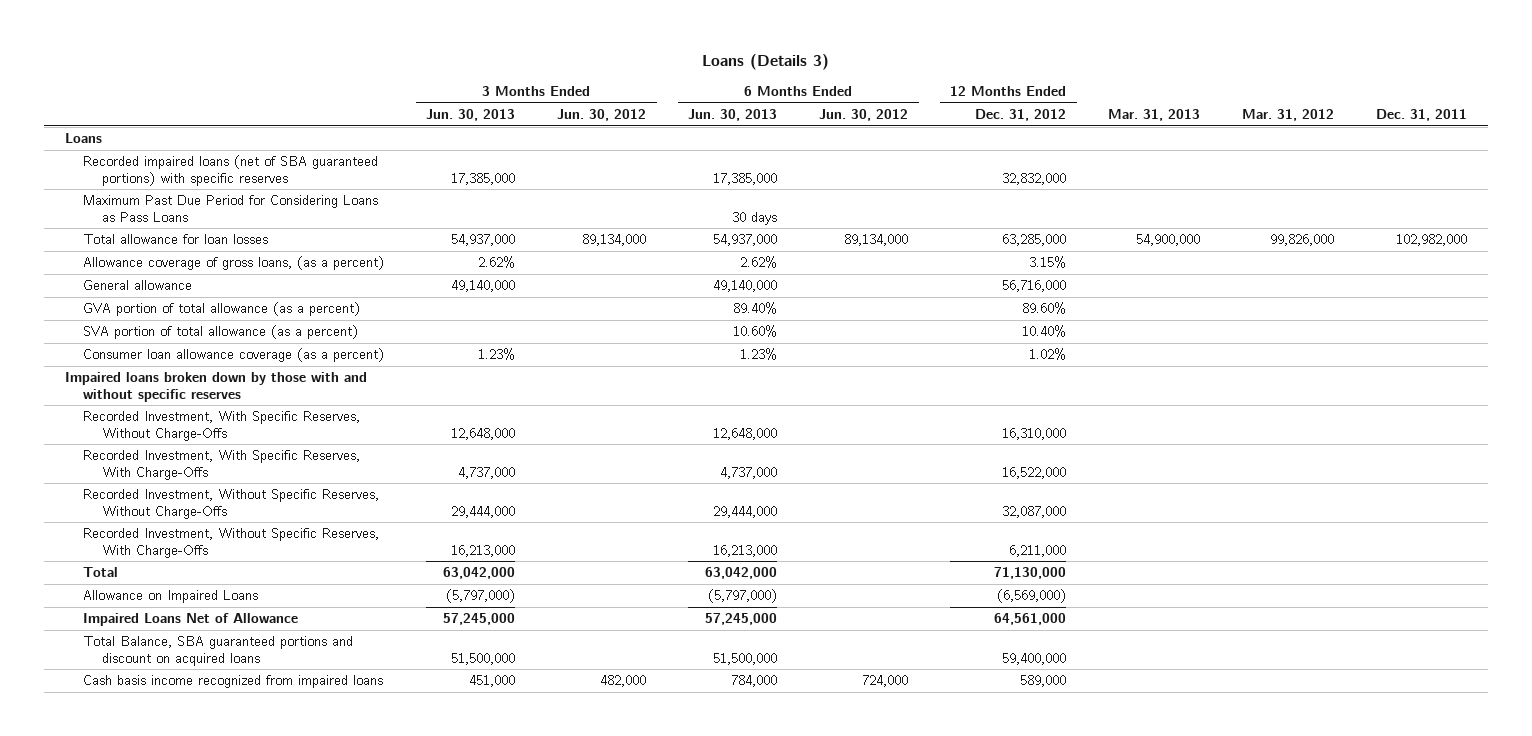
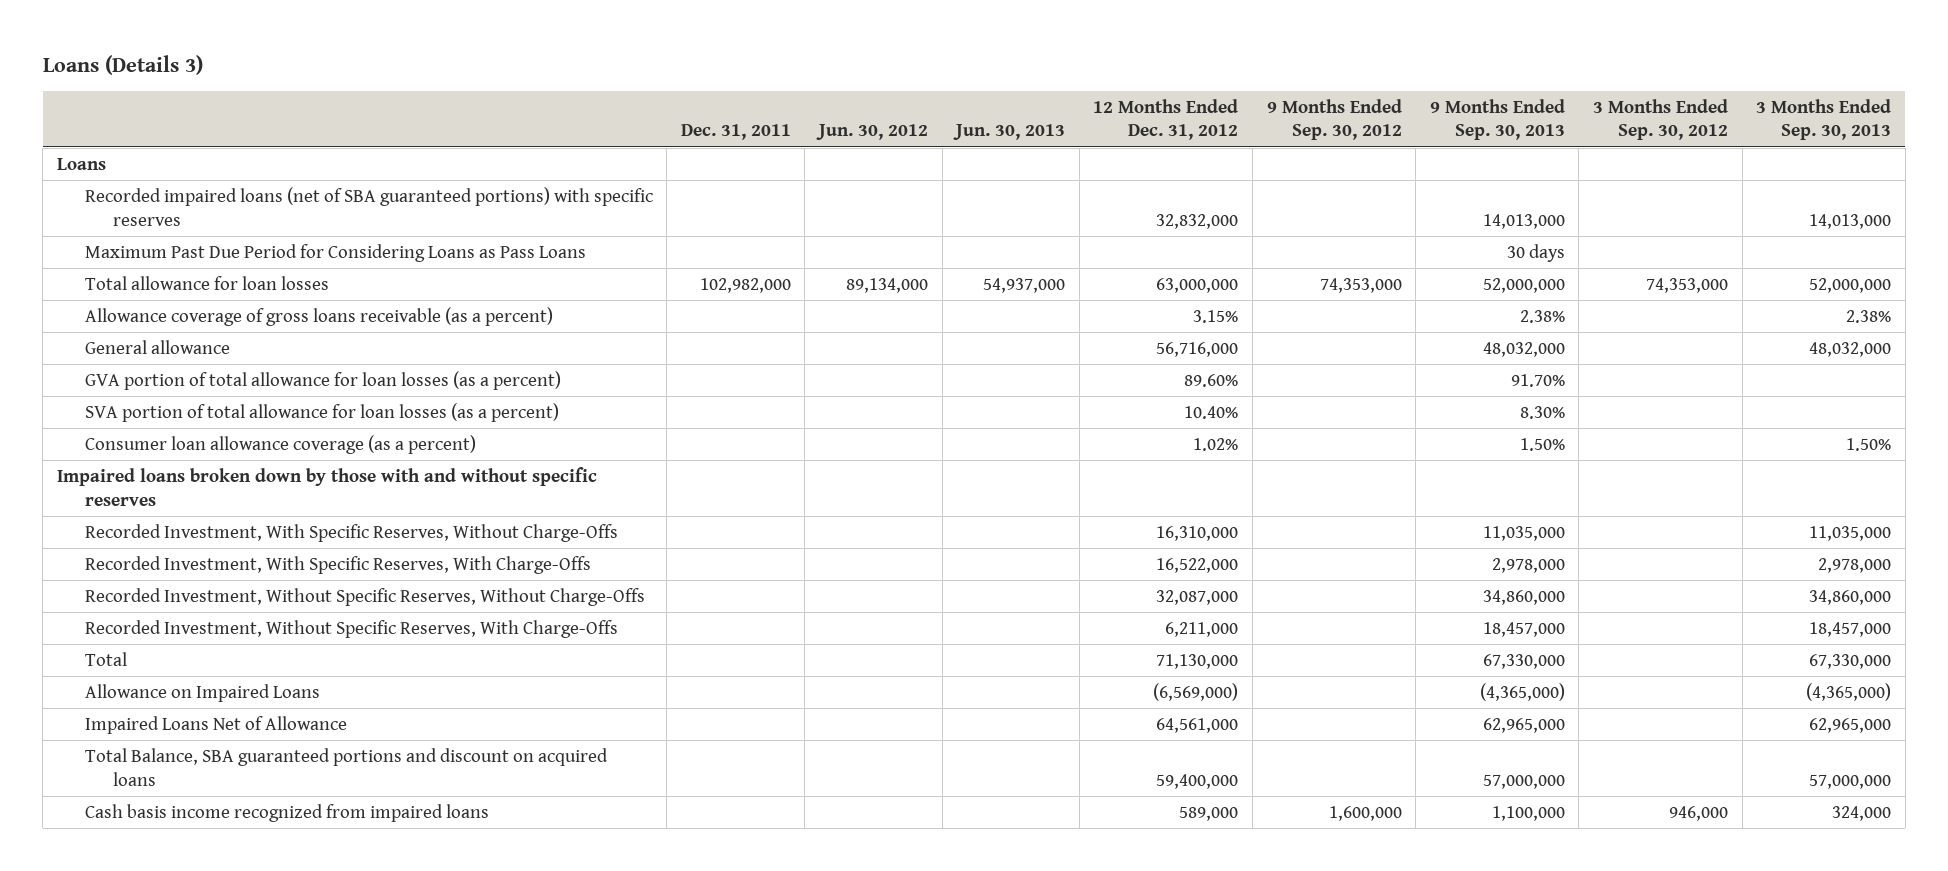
- | 3 Months Ended Jun. 30, 2013 | 3 Months Ended Jun. 30, 2012 | 6 Months Ended Jun. 30, 2013 | 6 Months Ended Jun. 30, 2012 | 12 Months Ended Dec. 31, 2012 | Mar. 31, 2013 | Mar. 31, 2012 | Dec. 31, 2011
+ | Dec. 31, 2011 | Jun. 30, 2012 | Jun. 30, 2013 | 12 Months Ended Dec. 31, 2012 | 9 Months Ended Sep. 30, 2012 | 9 Months Ended Sep. 30, 2013 | 3 Months Ended Sep. 30, 2012 | 3 Months Ended Sep. 30, 2013
- Total allowance for loan losses | 54,937,000 | 89,134,000 | 54,937,000 | 89,134,000 | 63,285,000 | 54,900,000 | 99,826,000 | 102,982,000
- Allowance coverage of gross loans, (as a percent) | 2.62% | | 2.62% | | 3.15% | | |
+ Total allowance for loan losses | 102,982,000 | 89,134,000 | 54,937,000 | 63,000,000 | 74,353,000 | 52,000,000 | 74,353,000 | 52,000,000
+ Allowance coverage of gross loans receivable (as a percent) | | | | 3.15% | | 2.38% | | 2.38%
- GVA portion of total allowance (as a percent) | | | 89.40% | | 89.60% | | |
- SVA portion of total allowance (as a percent) | | | 10.60% | | 10.40% | | |
+ GVA portion of total allowance for loan losses (as a percent) | | | | 89.60% | | 91.70% | |
+ SVA portion of total allowance for loan losses (as a percent) | | | | 10.40% | | 8.30% | |

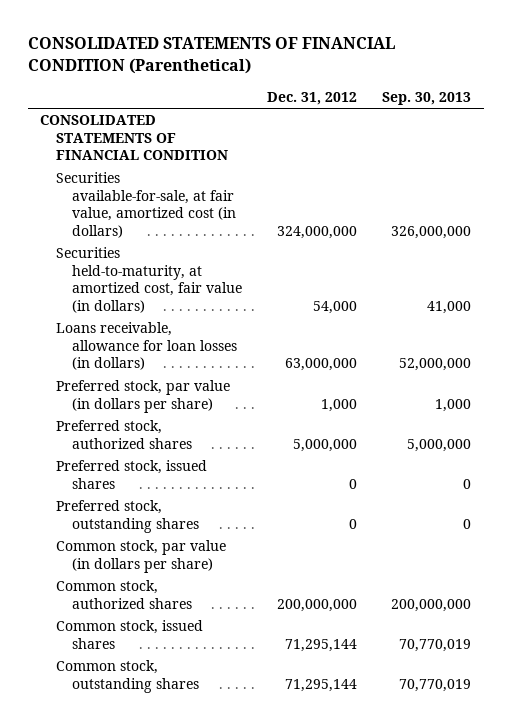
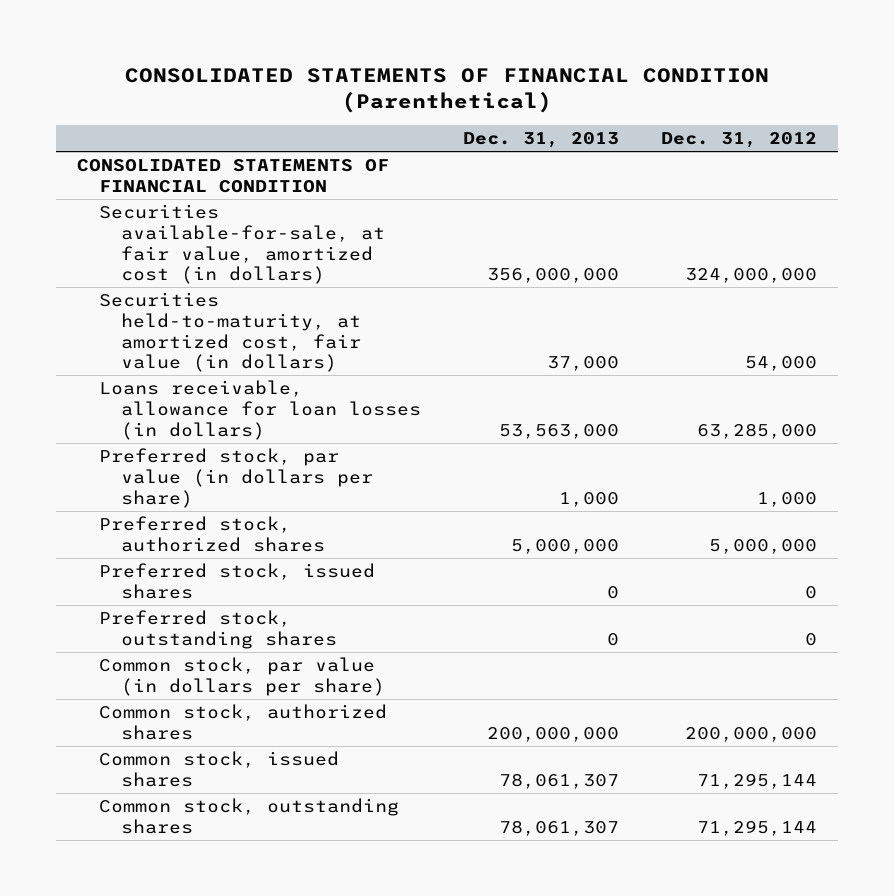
- | Dec. 31, 2012 | Sep. 30, 2013
+ | Dec. 31, 2013 | Dec. 31, 2012
- Loans receivable, allowance for loan losses (in dollars) | 63,000,000 | 52,000,000
+ Loans receivable, allowance for loan losses (in dollars) | 53,563,000 | 63,285,000

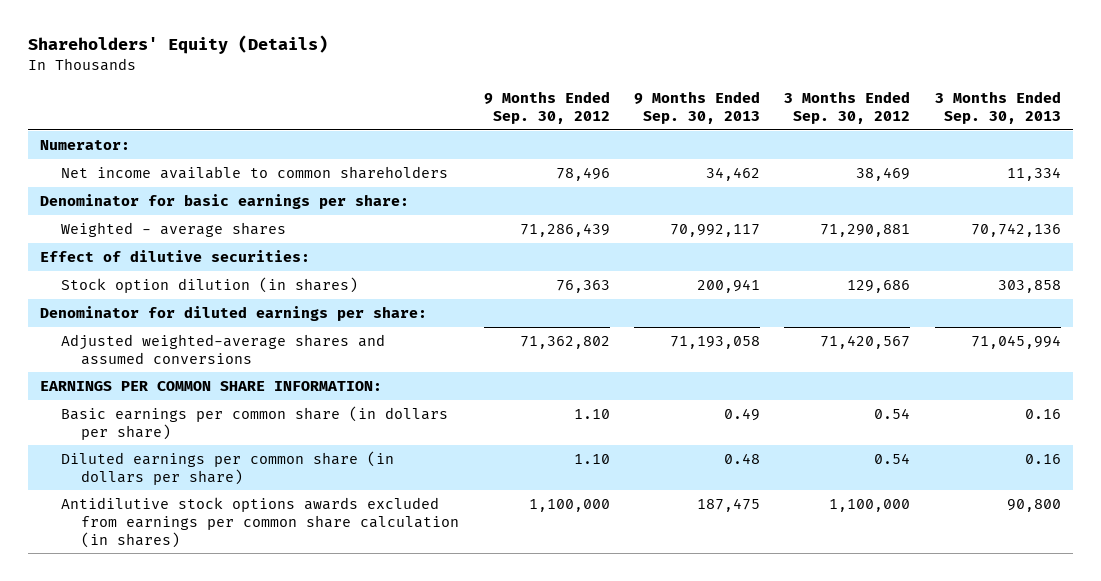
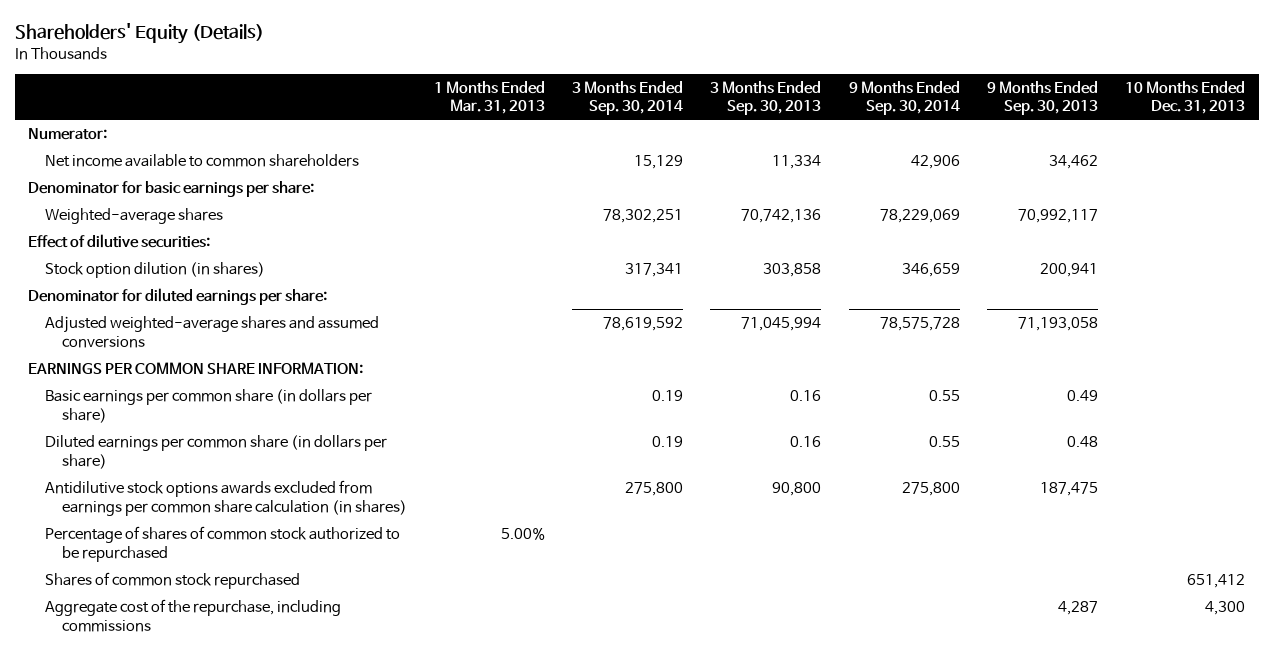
- | 9 Months Ended Sep. 30, 2012 | 9 Months Ended Sep. 30, 2013 | 3 Months Ended Sep. 30, 2012 | 3 Months Ended Sep. 30, 2013
+ | 1 Months Ended Mar. 31, 2013 | 3 Months Ended Sep. 30, 2014 | 3 Months Ended Sep. 30, 2013 | 9 Months Ended Sep. 30, 2014 | 9 Months Ended Sep. 30, 2013 | 10 Months Ended Dec. 31, 2013
- Weighted - average shares | 71,286,439 | 70,992,117 | 71,290,881 | 70,742,136
+ Weighted-average shares | | 78,302,251 | 70,742,136 | 78,229,069 | 70,992,117 |
+ Percentage of shares of common stock authorized to be repurchased | 5.00% | | | | |
+ Shares of common stock repurchased | | | | | | 651,412
+ Aggregate cost of the repurchase, including commissions | | | | | 4,287 | 4,300

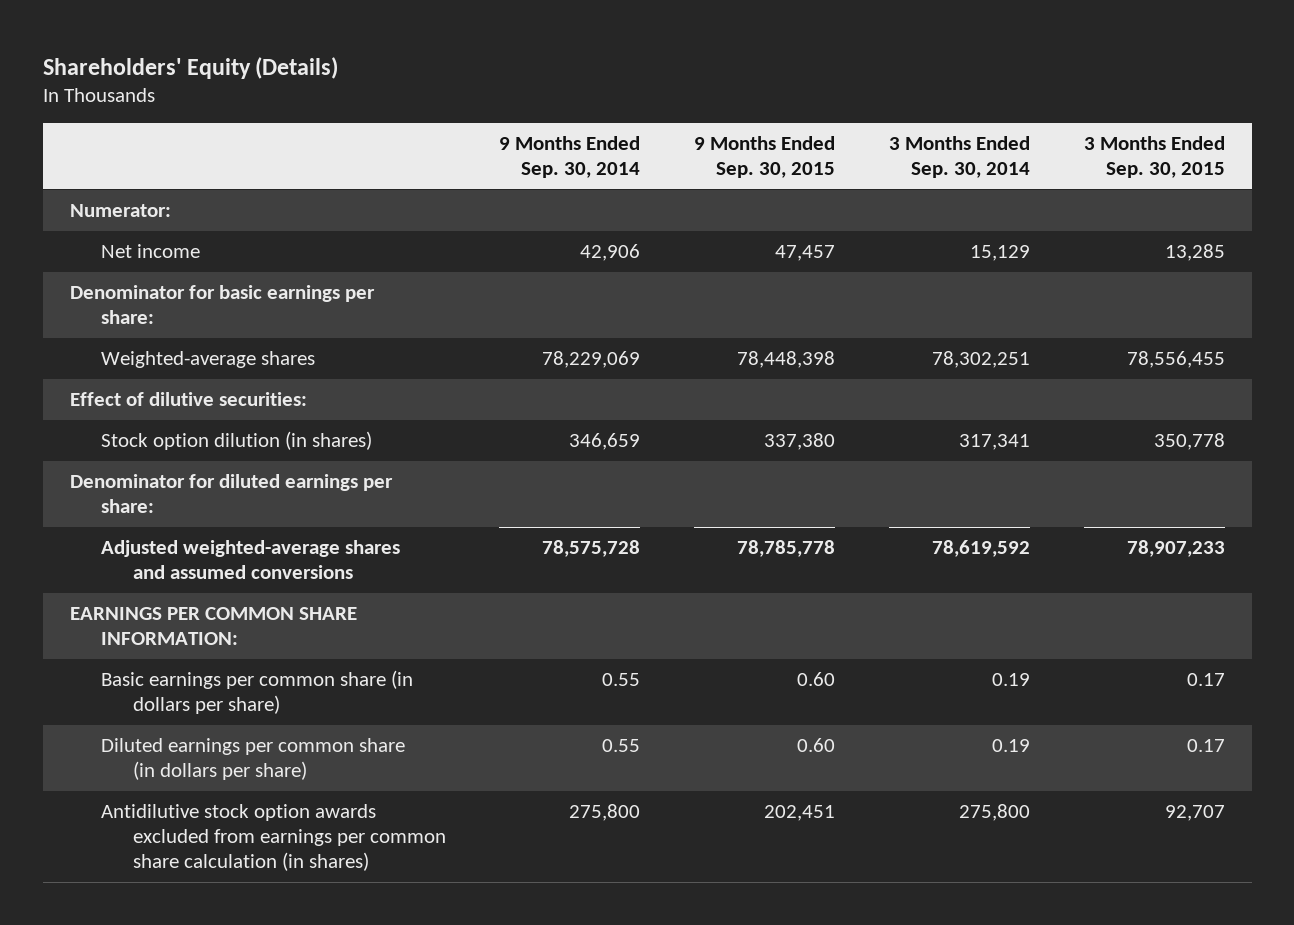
- | 1 Months Ended Mar. 31, 2013 | 3 Months Ended Sep. 30, 2014 | 3 Months Ended Sep. 30, 2013 | 9 Months Ended Sep. 30, 2014 | 9 Months Ended Sep. 30, 2013 | 10 Months Ended Dec. 31, 2013
+ | 9 Months Ended Sep. 30, 2014 | 9 Months Ended Sep. 30, 2015 | 3 Months Ended Sep. 30, 2014 | 3 Months Ended Sep. 30, 2015
- Net income available to common shareholders | | 15,129 | 11,334 | 42,906 | 34,462 |
+ Net income | 42,906 | 47,457 | 15,129 | 13,285
- Antidilutive stock options awards excluded from earnings per common share calculation (in shares) | | 275,800 | 90,800 | 275,800 | 187,475 |
- Percentage of shares of common stock authorized to be repurchased | 5.00% | | | | |
- Shares of common stock repurchased | | | | | | 651,412
- Aggregate cost of the repurchase, including commissions | | | | | 4,287 | 4,300
+ Antidilutive stock option awards excluded from earnings per common share calculation (in shares) | 275,800 | 202,451 | 275,800 | 92,707

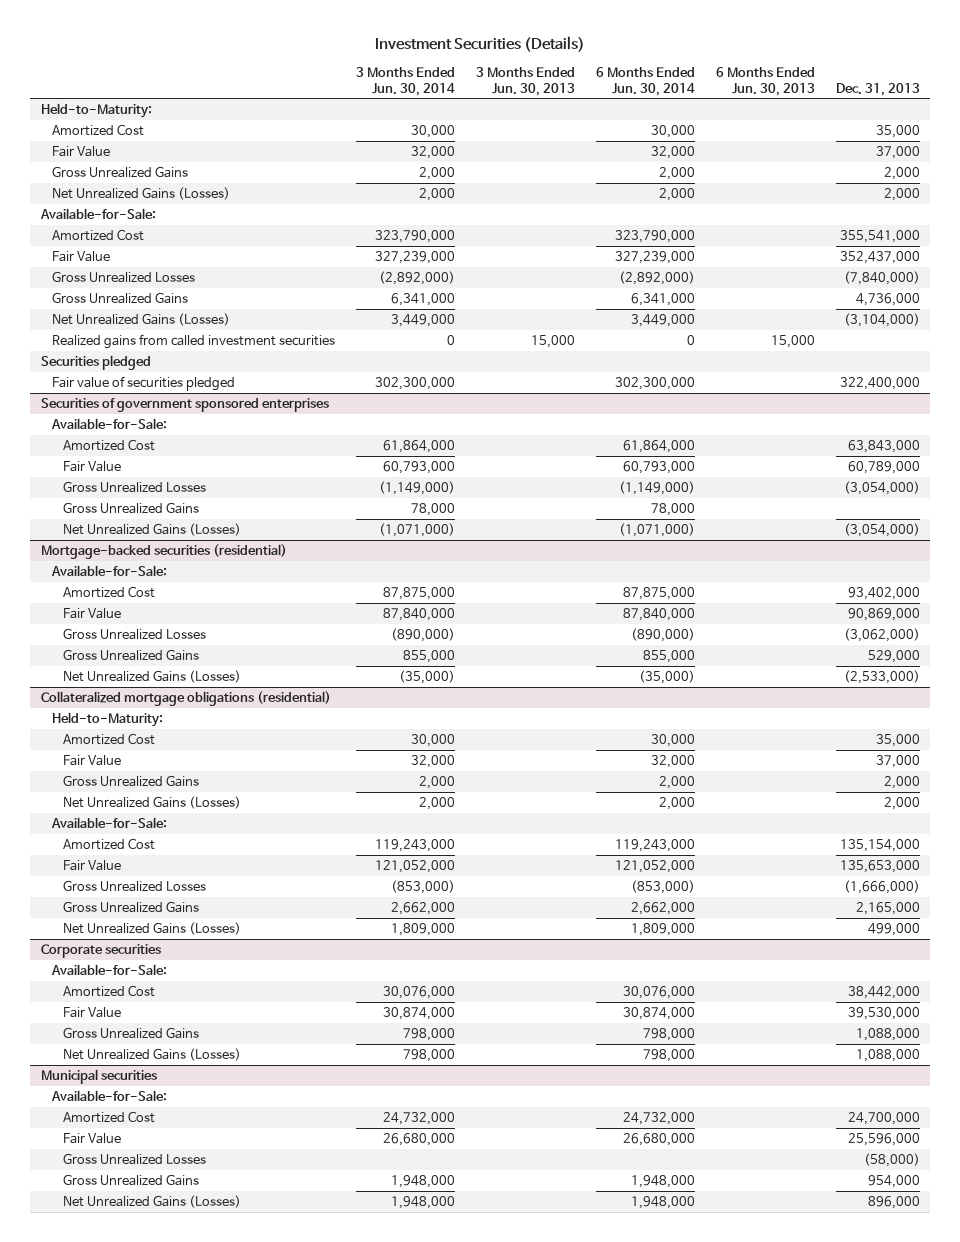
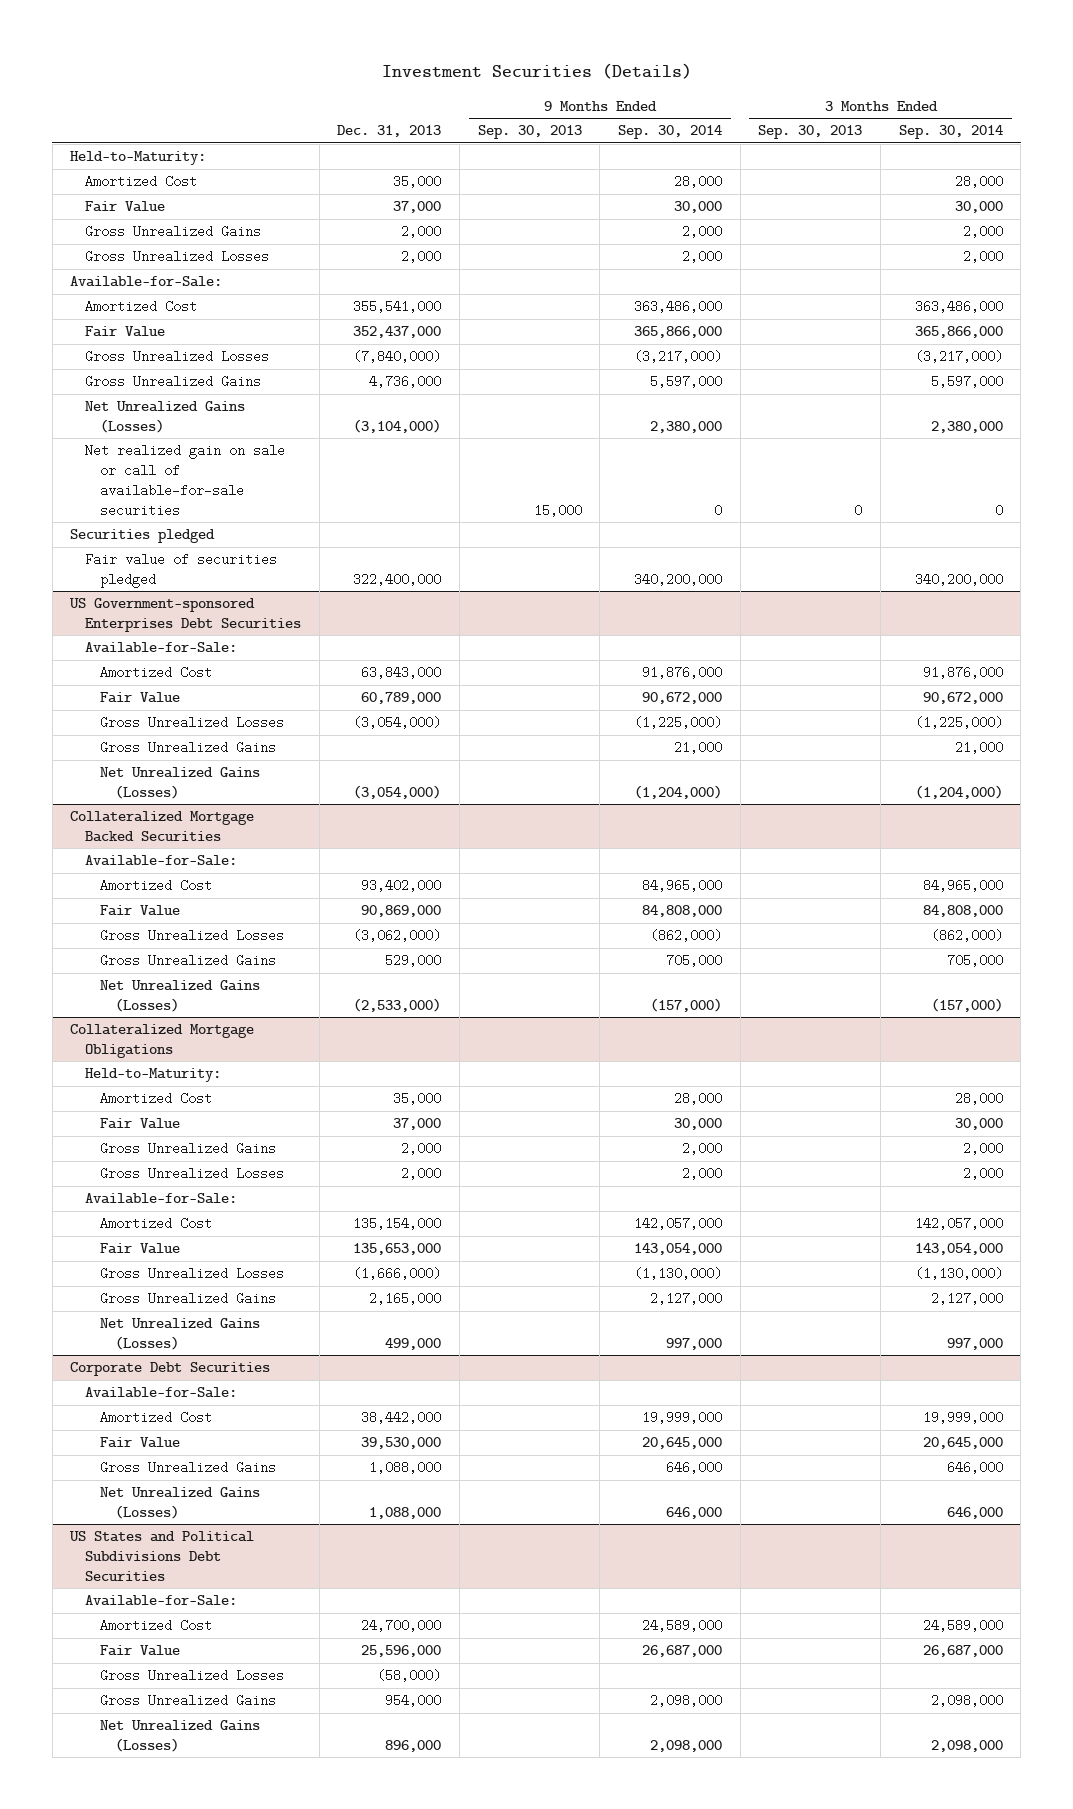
- | 3 Months Ended Jun. 30, 2014 | 3 Months Ended Jun. 30, 2013 | 6 Months Ended Jun. 30, 2014 | 6 Months Ended Jun. 30, 2013 | Dec. 31, 2013
+ | Dec. 31, 2013 | 9 Months Ended Sep. 30, 2013 | 9 Months Ended Sep. 30, 2014 | 3 Months Ended Sep. 30, 2013 | 3 Months Ended Sep. 30, 2014
- Net Unrealized Gains (Losses) | 2,000 | | 2,000 | | 2,000
+ Gross Unrealized Losses | 2,000 | | 2,000 | | 2,000
- Realized gains from called investment securities | 0 | 15,000 | 0 | 15,000 |
+ Net realized gain on sale or call of available-for-sale securities | | 15,000 | 0 | 0 | 0
- Securities of government sponsored enterprises
+ US Government-sponsored Enterprises Debt Securities
- Mortgage-backed securities (residential)
+ Collateralized Mortgage Backed Securities
- Collateralized mortgage obligations (residential)
+ Collateralized Mortgage Obligations
- Net Unrealized Gains (Losses) | 2,000 | | 2,000 | | 2,000
+ Gross Unrealized Losses | 2,000 | | 2,000 | | 2,000
- Corporate securities
+ Corporate Debt Securities
- Municipal securities
+ US States and Political Subdivisions Debt Securities

